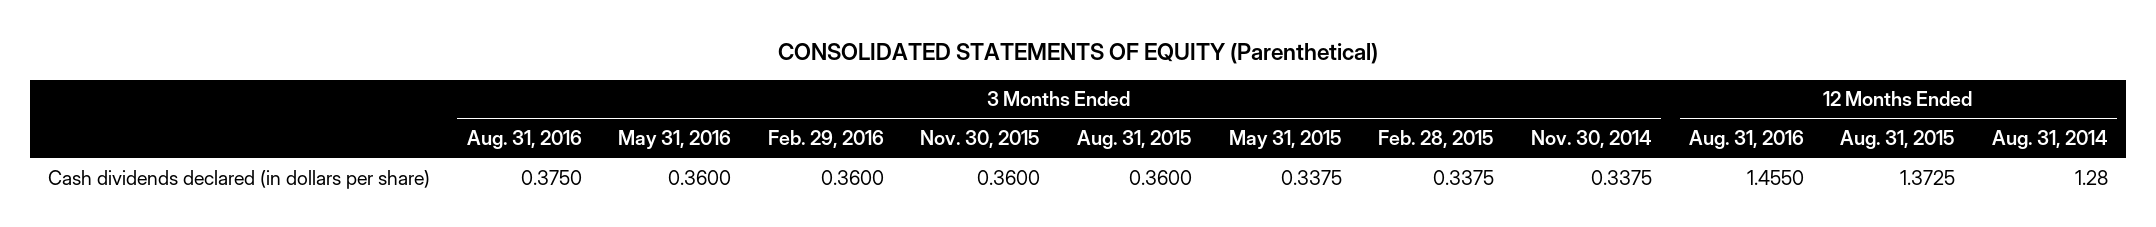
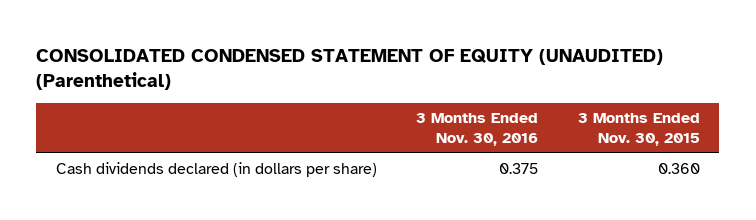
- CONSOLIDATED STATEMENTS OF EQUITY (Parenthetical)
+ CONSOLIDATED CONDENSED STATEMENT OF EQUITY (UNAUDITED) (Parenthetical)
- | 3 Months Ended Aug. 31, 2016 | 3 Months Ended May 31, 2016 | 3 Months Ended Feb. 29, 2016 | 3 Months Ended Nov. 30, 2015 | 3 Months Ended Aug. 31, 2015 | 3 Months Ended May 31, 2015 | 3 Months Ended Feb. 28, 2015 | 3 Months Ended Nov. 30, 2014 | 12 Months Ended Aug. 31, 2016 | 12 Months Ended Aug. 31, 2015 | 12 Months Ended Aug. 31, 2014
+ | 3 Months Ended Nov. 30, 2016 | 3 Months Ended Nov. 30, 2015
- Cash dividends declared (in dollars per share) | 0.3750 | 0.3600 | 0.3600 | 0.3600 | 0.3600 | 0.3375 | 0.3375 | 0.3375 | 1.4550 | 1.3725 | 1.28
+ Cash dividends declared (in dollars per share) | 0.375 | 0.360

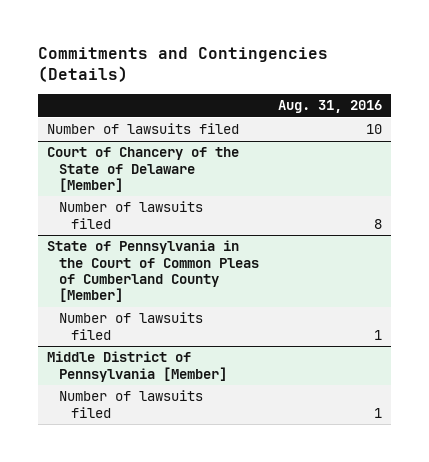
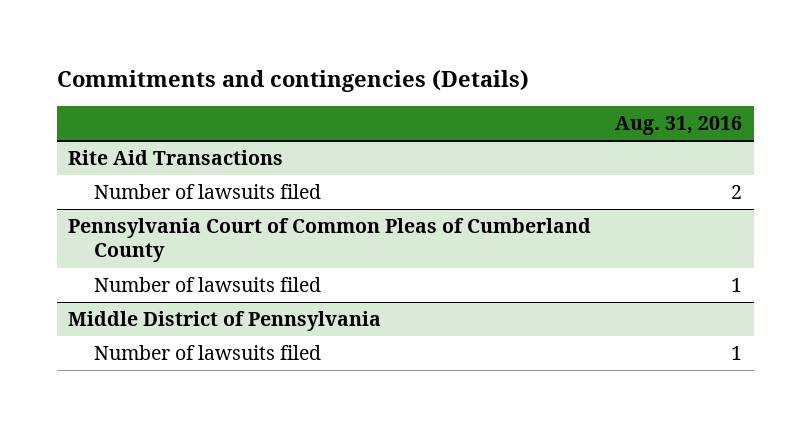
- Commitments and Contingencies (Details)
+ Commitments and contingencies (Details)
- Number of lawsuits filed | 10
- Court of Chancery of the State of Delaware [Member]
- Number of lawsuits filed | 8
- State of Pennsylvania in the Court of Common Pleas of Cumberland County [Member]
+ Rite Aid Transactions
+ Number of lawsuits filed | 2
+ Pennsylvania Court of Common Pleas of Cumberland County
- Middle District of Pennsylvania [Member]
+ Middle District of Pennsylvania

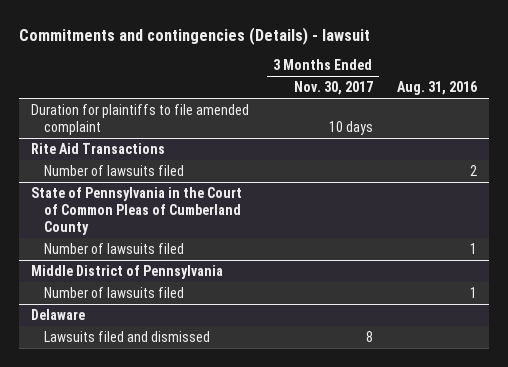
- Commitments and contingencies (Details)
+ Commitments and contingencies (Details) - lawsuit
- | Aug. 31, 2016
+ | 3 Months Ended Nov. 30, 2017 | Aug. 31, 2016
+ Duration for plaintiffs to file amended complaint | 10 days |
- Pennsylvania Court of Common Pleas of Cumberland County
+ State of Pennsylvania in the Court of Common Pleas of Cumberland County
+ Delaware
+ Lawsuits filed and dismissed | 8 |

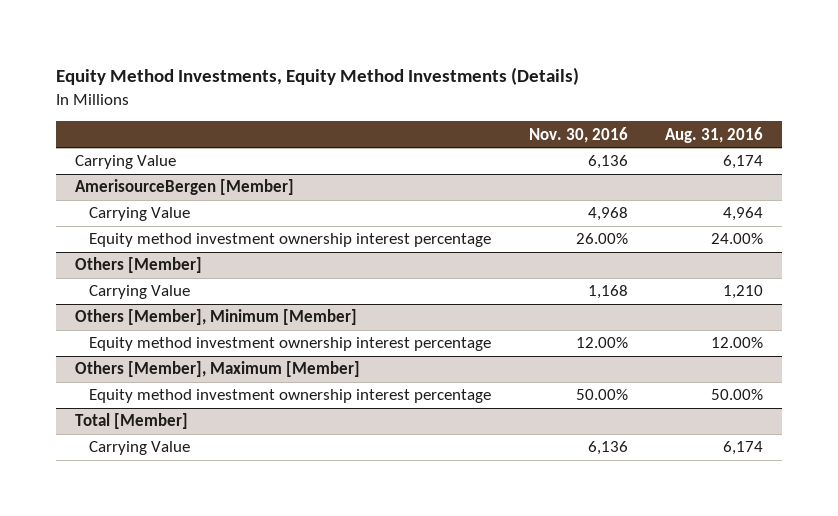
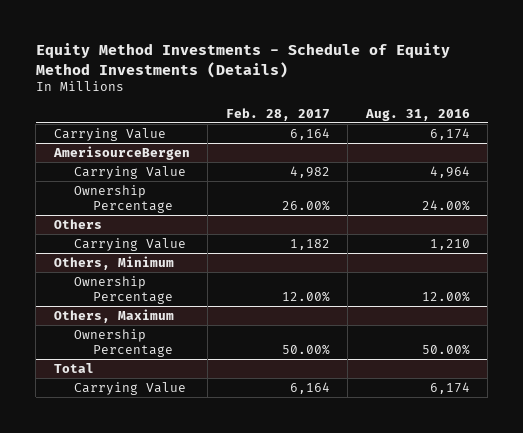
- Equity Method Investments, Equity Method Investments (Details)
+ Equity Method Investments - Schedule of Equity Method Investments (Details)
- | Nov. 30, 2016 | Aug. 31, 2016
+ | Feb. 28, 2017 | Aug. 31, 2016
- AmerisourceBergen [Member]
+ AmerisourceBergen
- Equity method investment ownership interest percentage | 26.00% | 24.00%
- Others [Member]
+ Ownership Percentage | 26.00% | 24.00%
+ Others
- Others [Member], Minimum [Member]
- Equity method investment ownership interest percentage | 12.00% | 12.00%
- Others [Member], Maximum [Member]
- Equity method investment ownership interest percentage | 50.00% | 50.00%
- Total [Member]
+ Others, Minimum
+ Ownership Percentage | 12.00% | 12.00%
+ Others, Maximum
+ Ownership Percentage | 50.00% | 50.00%
+ Total

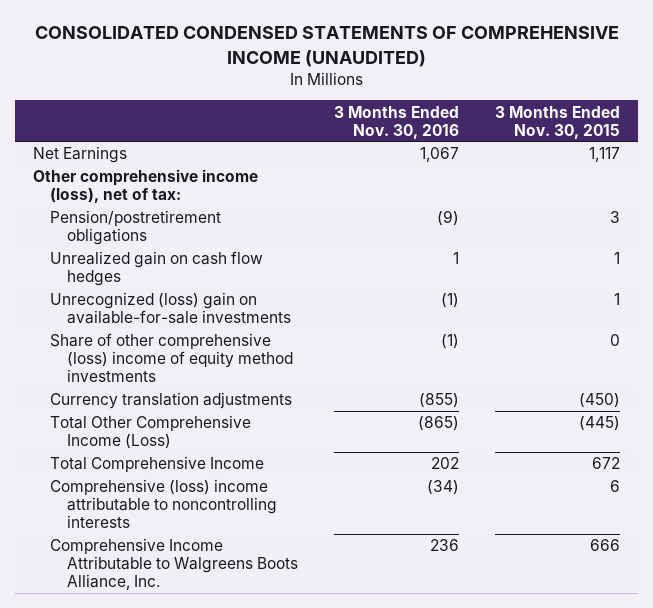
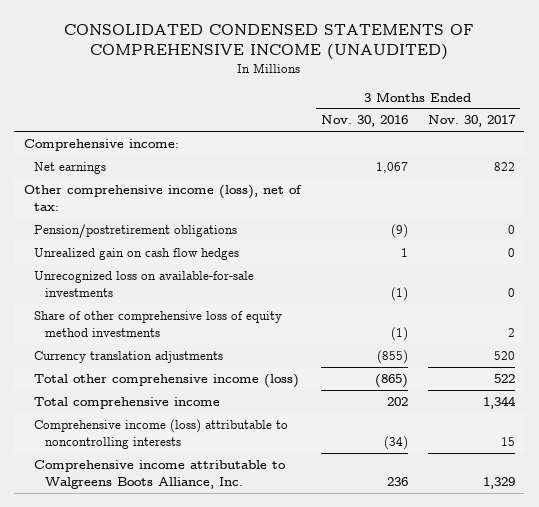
- | 3 Months Ended Nov. 30, 2016 | 3 Months Ended Nov. 30, 2015
+ | 3 Months Ended Nov. 30, 2016 | 3 Months Ended Nov. 30, 2017
- Net Earnings | 1,067 | 1,117
+ Comprehensive income:
+ Net earnings | 1,067 | 822
- Unrecognized (loss) gain on available-for-sale investments | (1) | 1
- Share of other comprehensive (loss) income of equity method investments | (1) | 0
+ Unrecognized loss on available-for-sale investments | (1) | 0
+ Share of other comprehensive loss of equity method investments | (1) | 2
- Total Other Comprehensive Income (Loss) | (865) | (445)
- Total Comprehensive Income | 202 | 672
- Comprehensive (loss) income attributable to noncontrolling interests | (34) | 6
- Comprehensive Income Attributable to Walgreens Boots Alliance, Inc. | 236 | 666
+ Total other comprehensive income (loss) | (865) | 522
+ Total comprehensive income | 202 | 1,344
+ Comprehensive income (loss) attributable to noncontrolling interests | (34) | 15
+ Comprehensive income attributable to Walgreens Boots Alliance, Inc. | 236 | 1,329

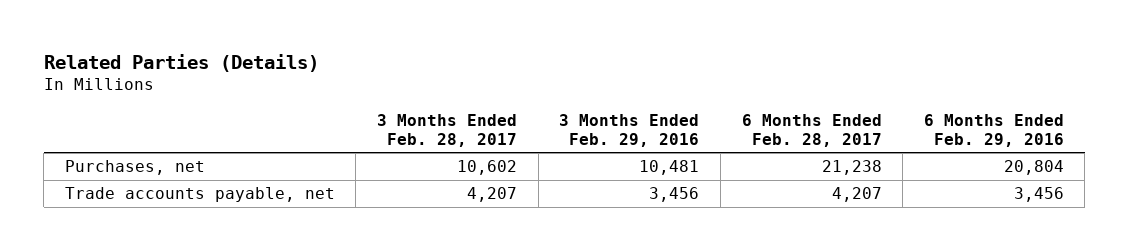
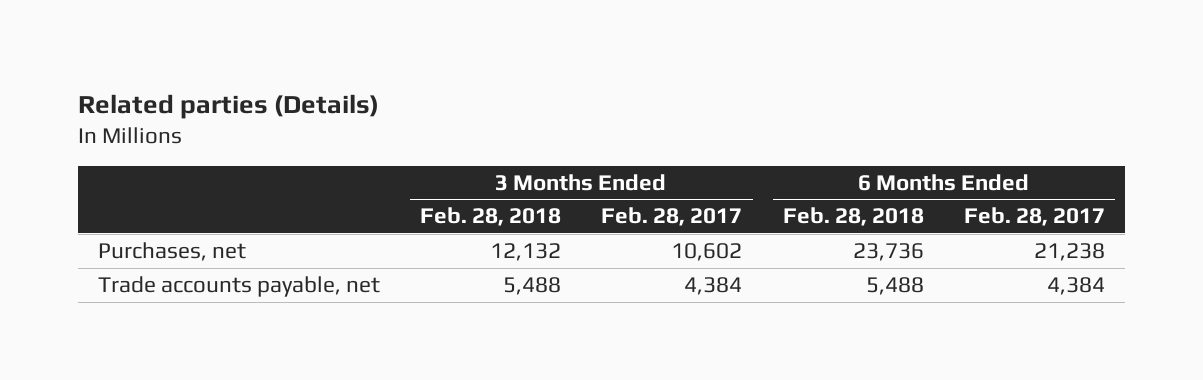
- Related Parties (Details)
+ Related parties (Details)
- | 3 Months Ended Feb. 28, 2017 | 3 Months Ended Feb. 29, 2016 | 6 Months Ended Feb. 28, 2017 | 6 Months Ended Feb. 29, 2016
+ | 3 Months Ended Feb. 28, 2018 | 3 Months Ended Feb. 28, 2017 | 6 Months Ended Feb. 28, 2018 | 6 Months Ended Feb. 28, 2017
- Trade accounts payable, net | 4,207 | 3,456 | 4,207 | 3,456
+ Trade accounts payable, net | 5,488 | 4,384 | 5,488 | 4,384

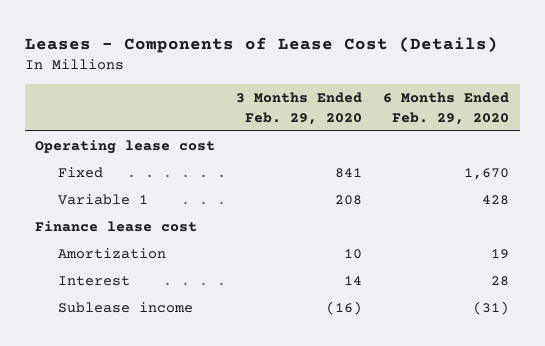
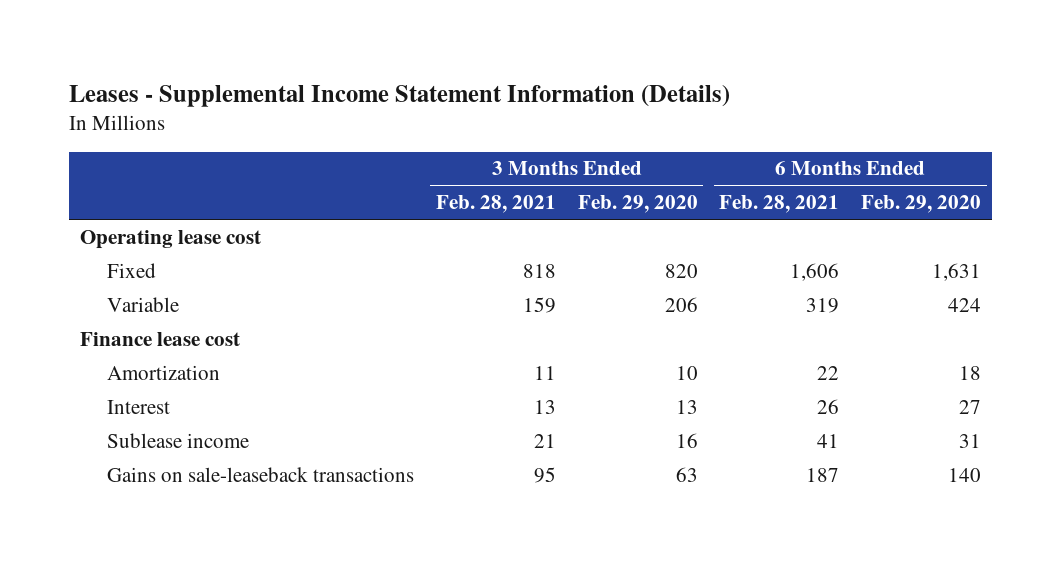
- Leases - Components of Lease Cost (Details)
+ Leases - Supplemental Income Statement Information (Details)
- | 3 Months Ended Feb. 29, 2020 | 6 Months Ended Feb. 29, 2020
+ | 3 Months Ended Feb. 28, 2021 | 3 Months Ended Feb. 29, 2020 | 6 Months Ended Feb. 28, 2021 | 6 Months Ended Feb. 29, 2020
- Fixed | 841 | 1,670
- Variable 1 | 208 | 428
+ Fixed | 818 | 820 | 1,606 | 1,631
+ Variable | 159 | 206 | 319 | 424
- Amortization | 10 | 19
- Interest | 14 | 28
- Sublease income | (16) | (31)
+ Amortization | 11 | 10 | 22 | 18
+ Interest | 13 | 13 | 26 | 27
+ Sublease income | 21 | 16 | 41 | 31
+ Gains on sale-leaseback transactions | 95 | 63 | 187 | 140

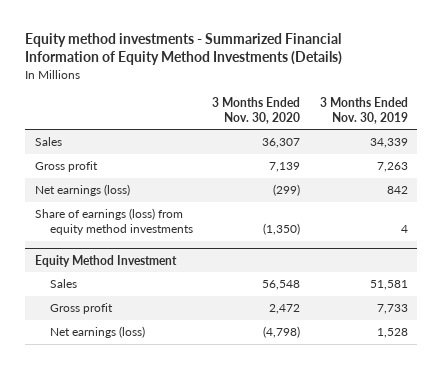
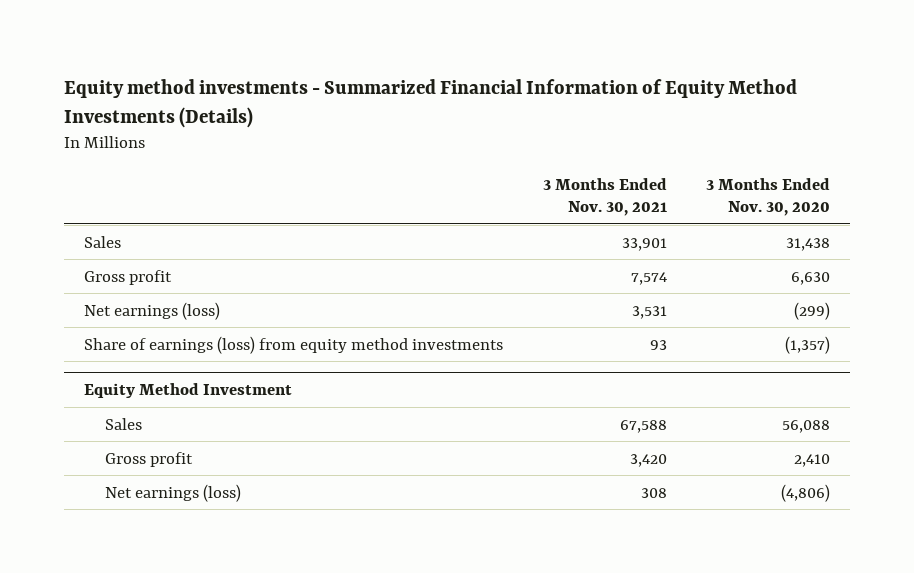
- | 3 Months Ended Nov. 30, 2020 | 3 Months Ended Nov. 30, 2019
+ | 3 Months Ended Nov. 30, 2021 | 3 Months Ended Nov. 30, 2020
- Sales | 36,307 | 34,339
- Gross profit | 7,139 | 7,263
+ Sales | 33,901 | 31,438
+ Gross profit | 7,574 | 6,630
- Share of earnings (loss) from equity method investments | (1,350) | 4
+ Share of earnings (loss) from equity method investments | 93 | (1,357)
@ Equity Method Investment
- Sales | 56,548 | 51,581
- Gross profit | 2,472 | 7,733
- Net earnings (loss) | (4,798) | 1,528
+ Sales | 67,588 | 56,088
+ Gross profit | 3,420 | 2,410
+ Net earnings (loss) | 308 | (4,806)

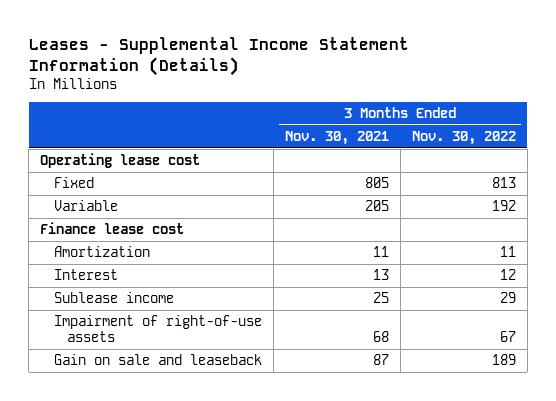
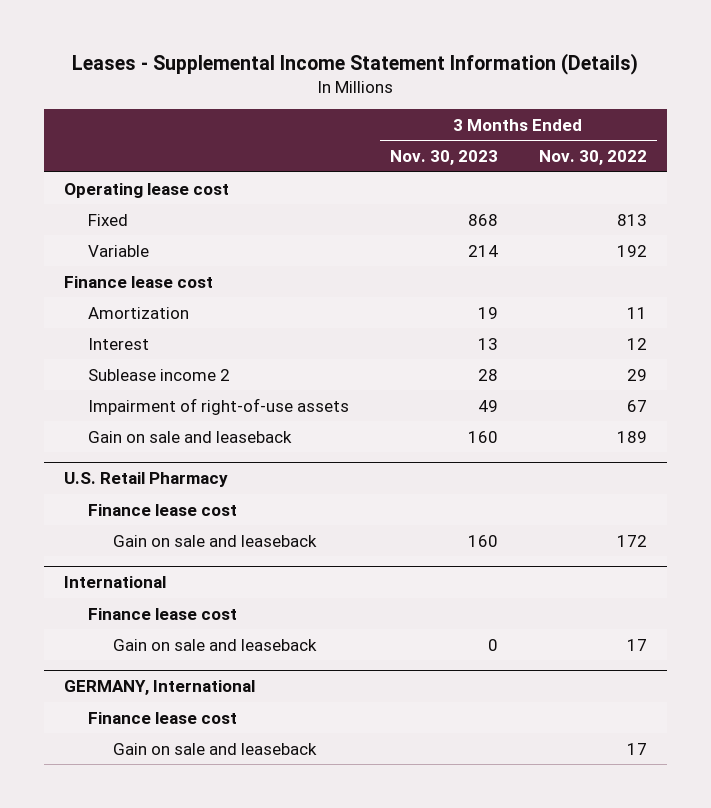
- | 3 Months Ended Nov. 30, 2021 | 3 Months Ended Nov. 30, 2022
+ | 3 Months Ended Nov. 30, 2023 | 3 Months Ended Nov. 30, 2022
- Sublease income | 25 | 29
+ Sublease income 2 | 28 | 29
+ U.S. Retail Pharmacy
+ Finance lease cost
+ Gain on sale and leaseback | 160 | 172
+ International
+ Finance lease cost
+ Gain on sale and leaseback | 0 | 17
+ GERMANY, International
+ Finance lease cost
+ Gain on sale and leaseback | | 17

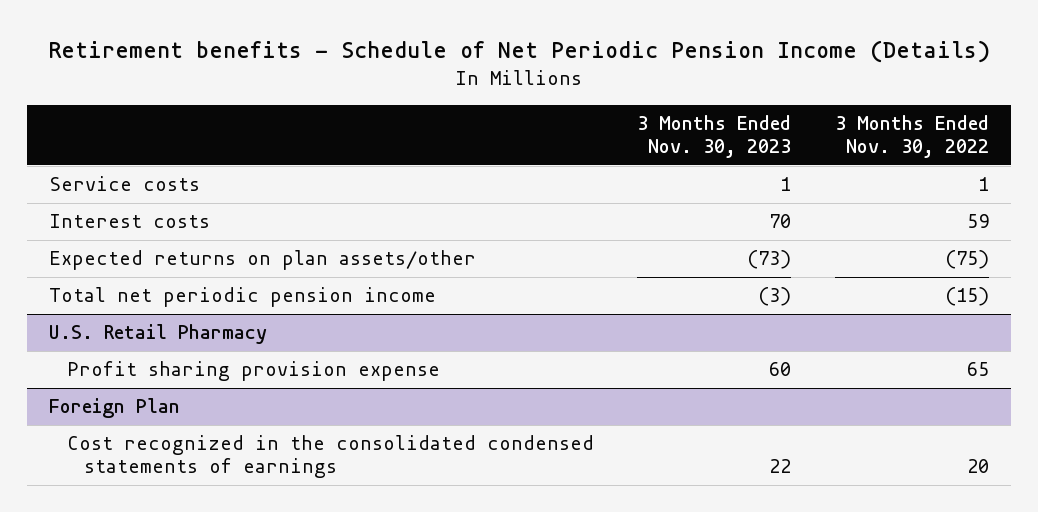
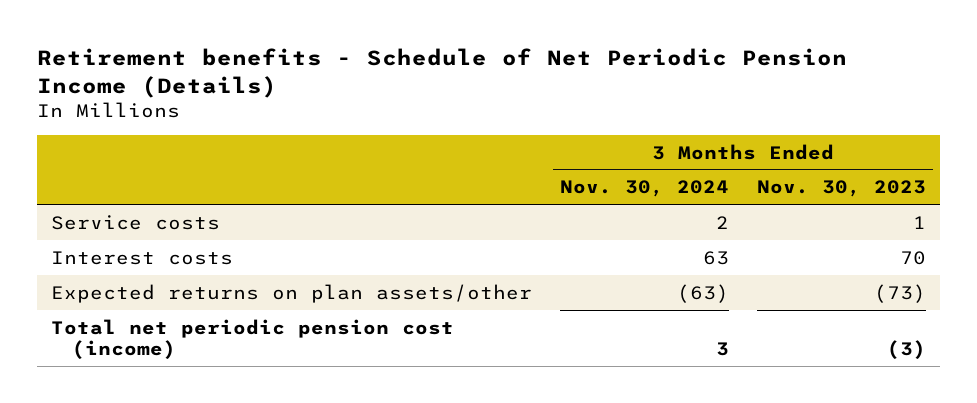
- | 3 Months Ended Nov. 30, 2023 | 3 Months Ended Nov. 30, 2022
+ | 3 Months Ended Nov. 30, 2024 | 3 Months Ended Nov. 30, 2023
- Total net periodic pension income | (3) | (15)
- U.S. Retail Pharmacy
- Profit sharing provision expense | 60 | 65
- Foreign Plan
- Cost recognized in the consolidated condensed statements of earnings | 22 | 20
+ Total net periodic pension cost (income) | 3 | (3)

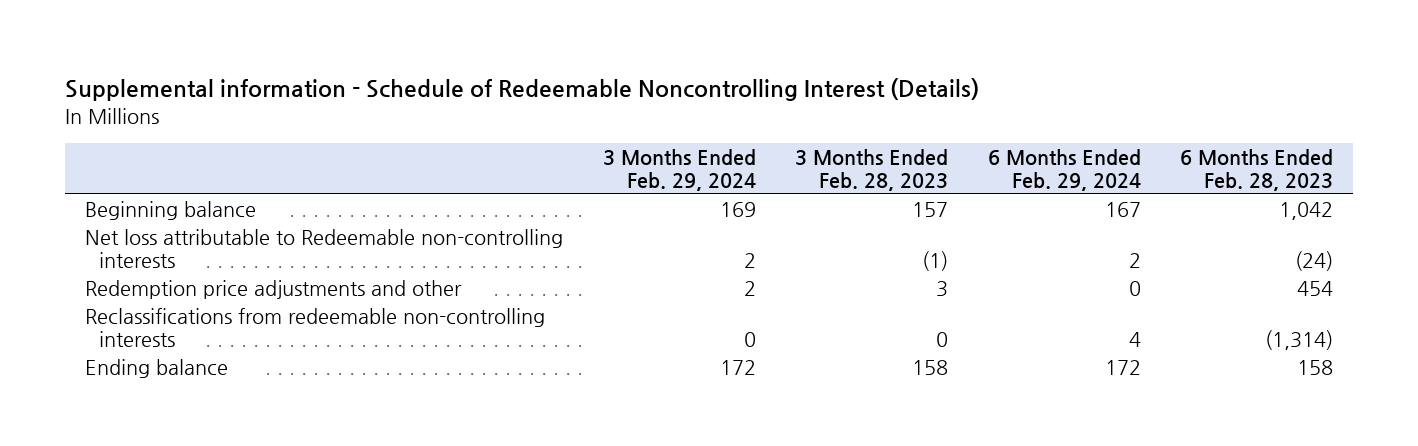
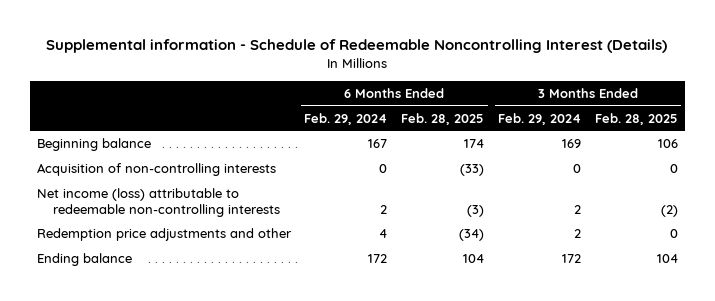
- | 3 Months Ended Feb. 29, 2024 | 3 Months Ended Feb. 28, 2023 | 6 Months Ended Feb. 29, 2024 | 6 Months Ended Feb. 28, 2023
+ | 6 Months Ended Feb. 29, 2024 | 6 Months Ended Feb. 28, 2025 | 3 Months Ended Feb. 29, 2024 | 3 Months Ended Feb. 28, 2025
- Net loss attributable to Redeemable non-controlling interests | 2 | (1) | 2 | (24)
- Redemption price adjustments and other | 2 | 3 | 0 | 454
- Reclassifications from redeemable non-controlling interests | 0 | 0 | 4 | (1,314)
+ Acquisition of non-controlling interests | 0 | (33) | 0 | 0
+ Net income (loss) attributable to redeemable non-controlling interests | 2 | (3) | 2 | (2)
+ Redemption price adjustments and other | 4 | (34) | 2 | 0

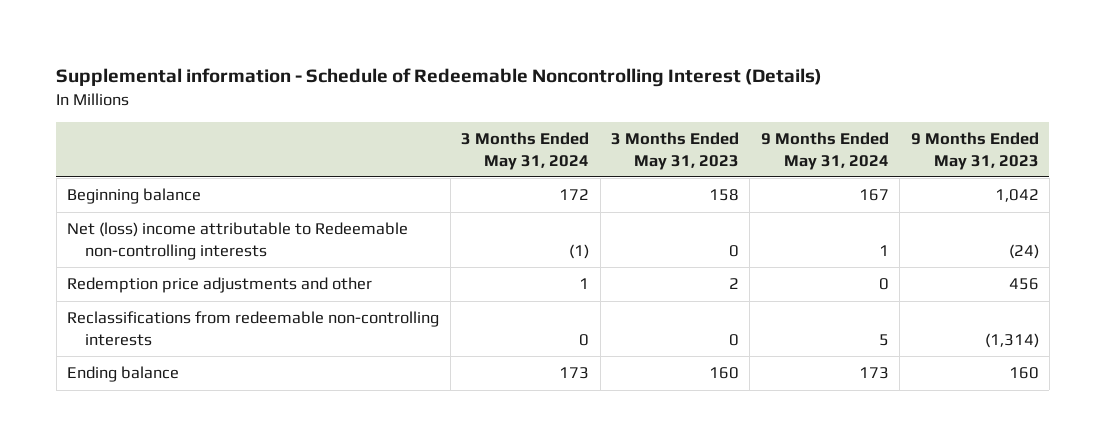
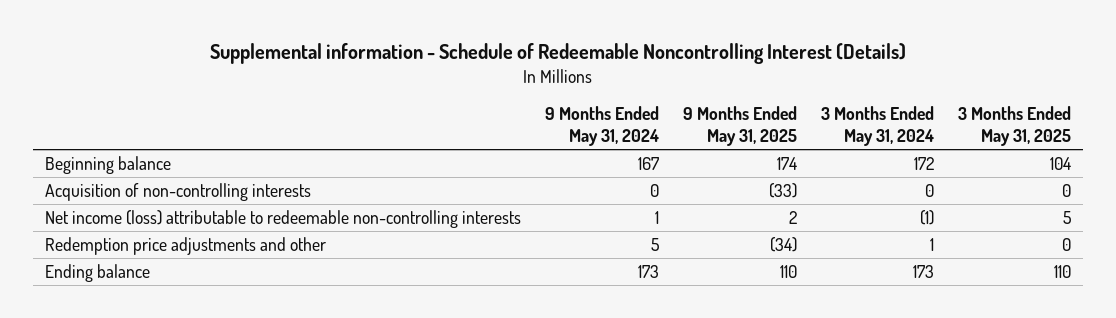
- | 3 Months Ended May 31, 2024 | 3 Months Ended May 31, 2023 | 9 Months Ended May 31, 2024 | 9 Months Ended May 31, 2023
+ | 9 Months Ended May 31, 2024 | 9 Months Ended May 31, 2025 | 3 Months Ended May 31, 2024 | 3 Months Ended May 31, 2025
- Net (loss) income attributable to Redeemable non-controlling interests | (1) | 0 | 1 | (24)
- Redemption price adjustments and other | 1 | 2 | 0 | 456
- Reclassifications from redeemable non-controlling interests | 0 | 0 | 5 | (1,314)
+ Acquisition of non-controlling interests | 0 | (33) | 0 | 0
+ Net income (loss) attributable to redeemable non-controlling interests | 1 | 2 | (1) | 5
+ Redemption price adjustments and other | 5 | (34) | 1 | 0

